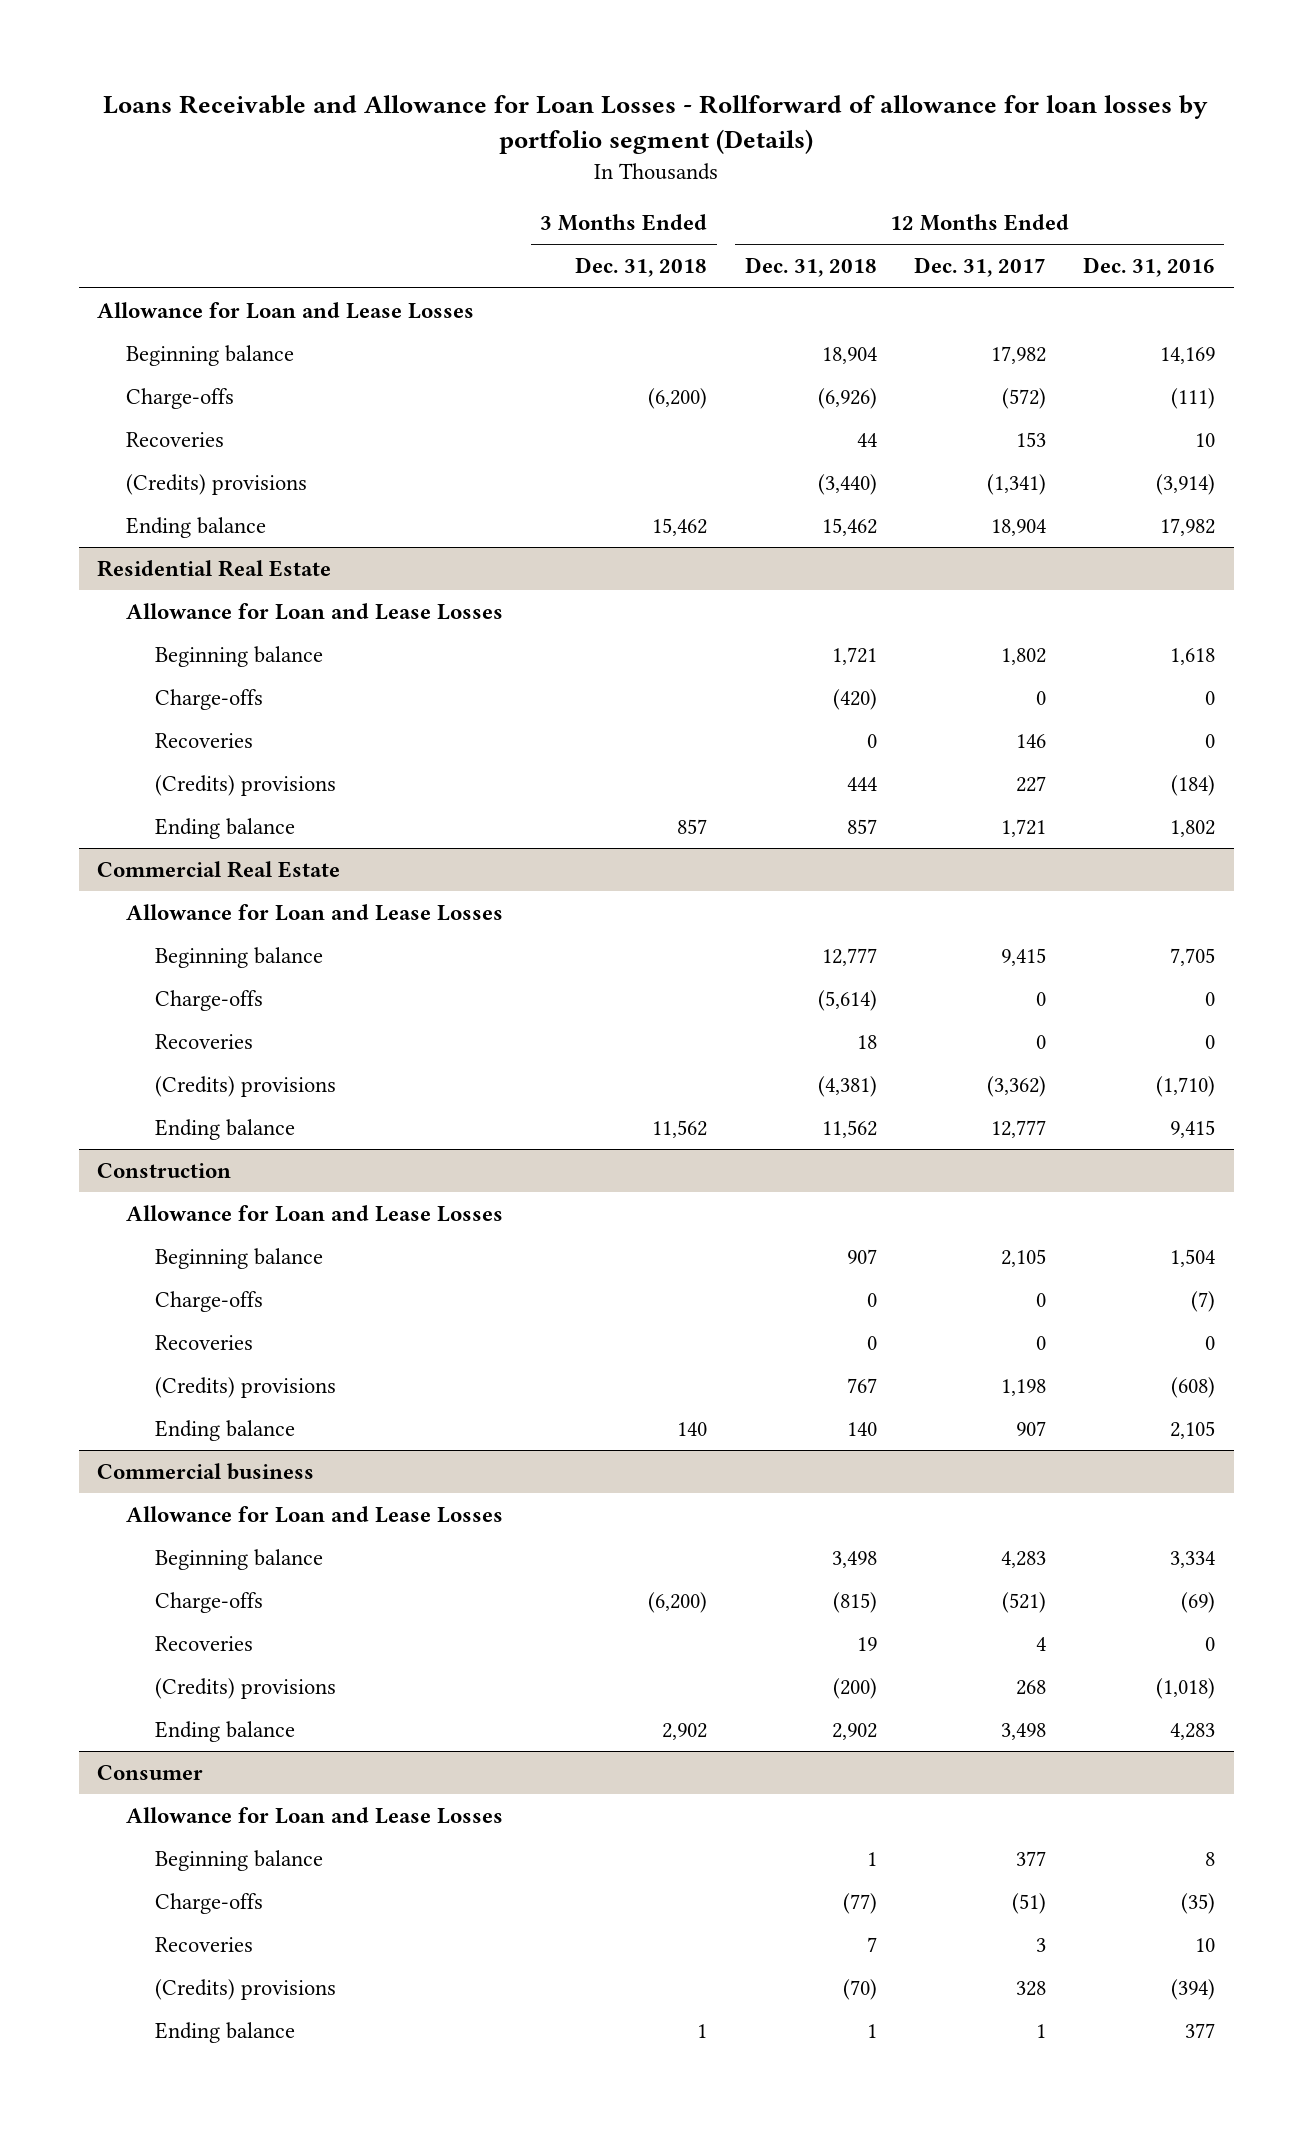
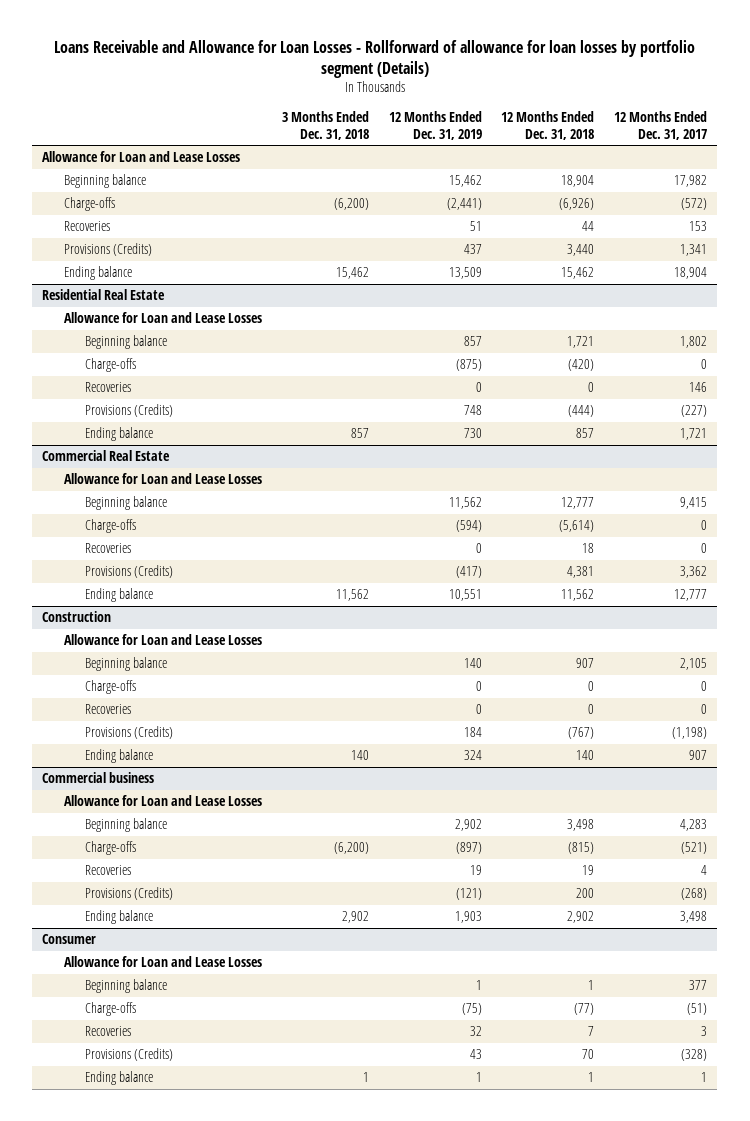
- | 3 Months Ended Dec. 31, 2018 | 12 Months Ended Dec. 31, 2018 | 12 Months Ended Dec. 31, 2017 | 12 Months Ended Dec. 31, 2016
+ | 3 Months Ended Dec. 31, 2018 | 12 Months Ended Dec. 31, 2019 | 12 Months Ended Dec. 31, 2018 | 12 Months Ended Dec. 31, 2017
- (Credits) provisions | | (3,440) | (1,341) | (3,914)
+ Provisions (Credits) | | 437 | 3,440 | 1,341
@ Residential Real Estate
- (Credits) provisions | | 444 | 227 | (184)
+ Provisions (Credits) | | 748 | (444) | (227)
@ Commercial Real Estate
- (Credits) provisions | | (4,381) | (3,362) | (1,710)
+ Provisions (Credits) | | (417) | 4,381 | 3,362
@ Construction
- (Credits) provisions | | 767 | 1,198 | (608)
+ Provisions (Credits) | | 184 | (767) | (1,198)
@ Commercial business
- (Credits) provisions | | (200) | 268 | (1,018)
+ Provisions (Credits) | | (121) | 200 | (268)
@ Consumer
- (Credits) provisions | | (70) | 328 | (394)
+ Provisions (Credits) | | 43 | 70 | (328)

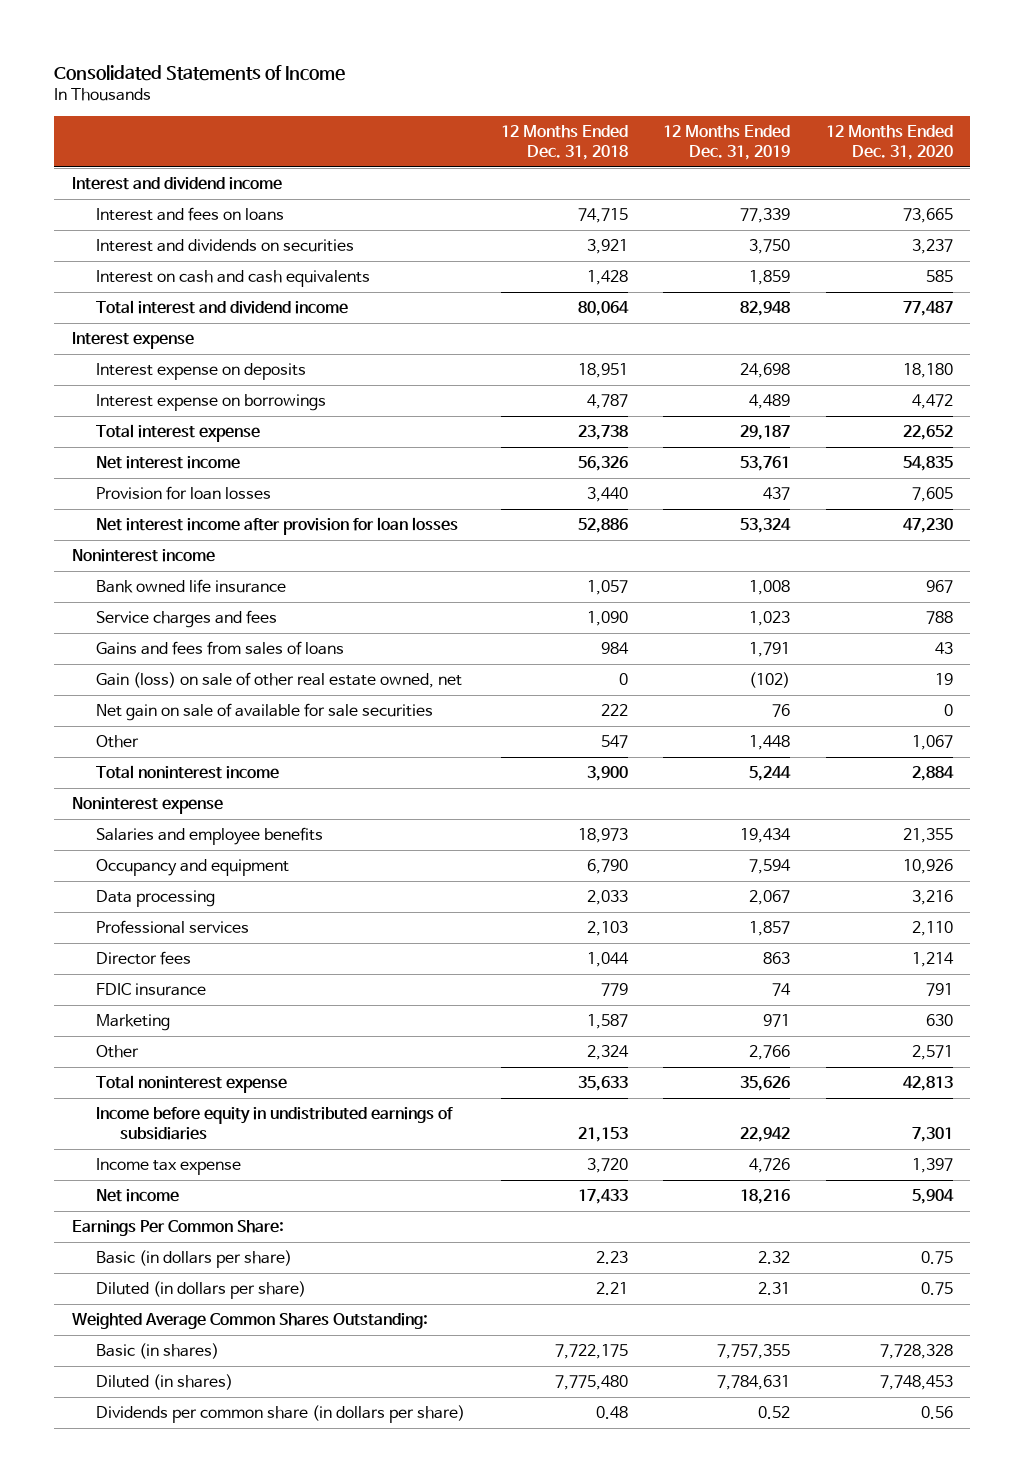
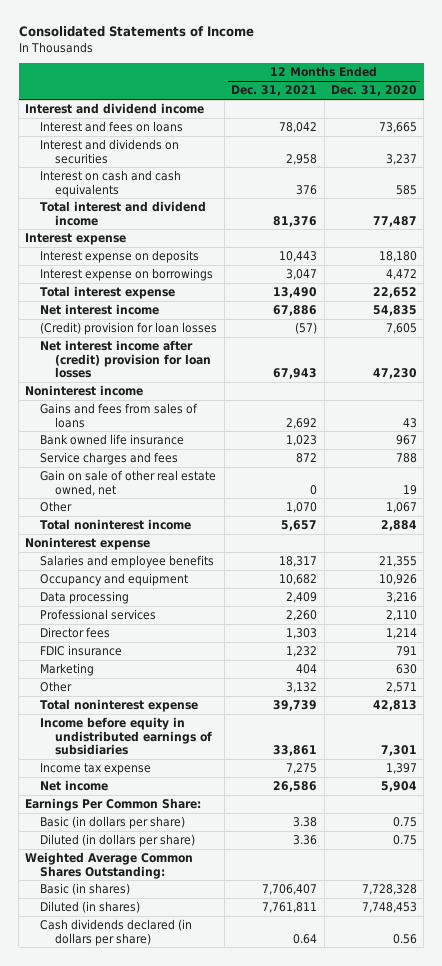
- | 12 Months Ended Dec. 31, 2018 | 12 Months Ended Dec. 31, 2019 | 12 Months Ended Dec. 31, 2020
+ | 12 Months Ended Dec. 31, 2021 | 12 Months Ended Dec. 31, 2020
- Provision for loan losses | 3,440 | 437 | 7,605
- Net interest income after provision for loan losses | 52,886 | 53,324 | 47,230
+ (Credit) provision for loan losses | (57) | 7,605
+ Net interest income after (credit) provision for loan losses | 67,943 | 47,230
moved up: Gains and fees from sales of loans | 2,692 | 43
- Gain (loss) on sale of other real estate owned, net | 0 | (102) | 19
- Net gain on sale of available for sale securities | 222 | 76 | 0
+ Gain on sale of other real estate owned, net | 0 | 19
- Dividends per common share (in dollars per share) | 0.48 | 0.52 | 0.56
+ Cash dividends declared (in dollars per share) | 0.64 | 0.56

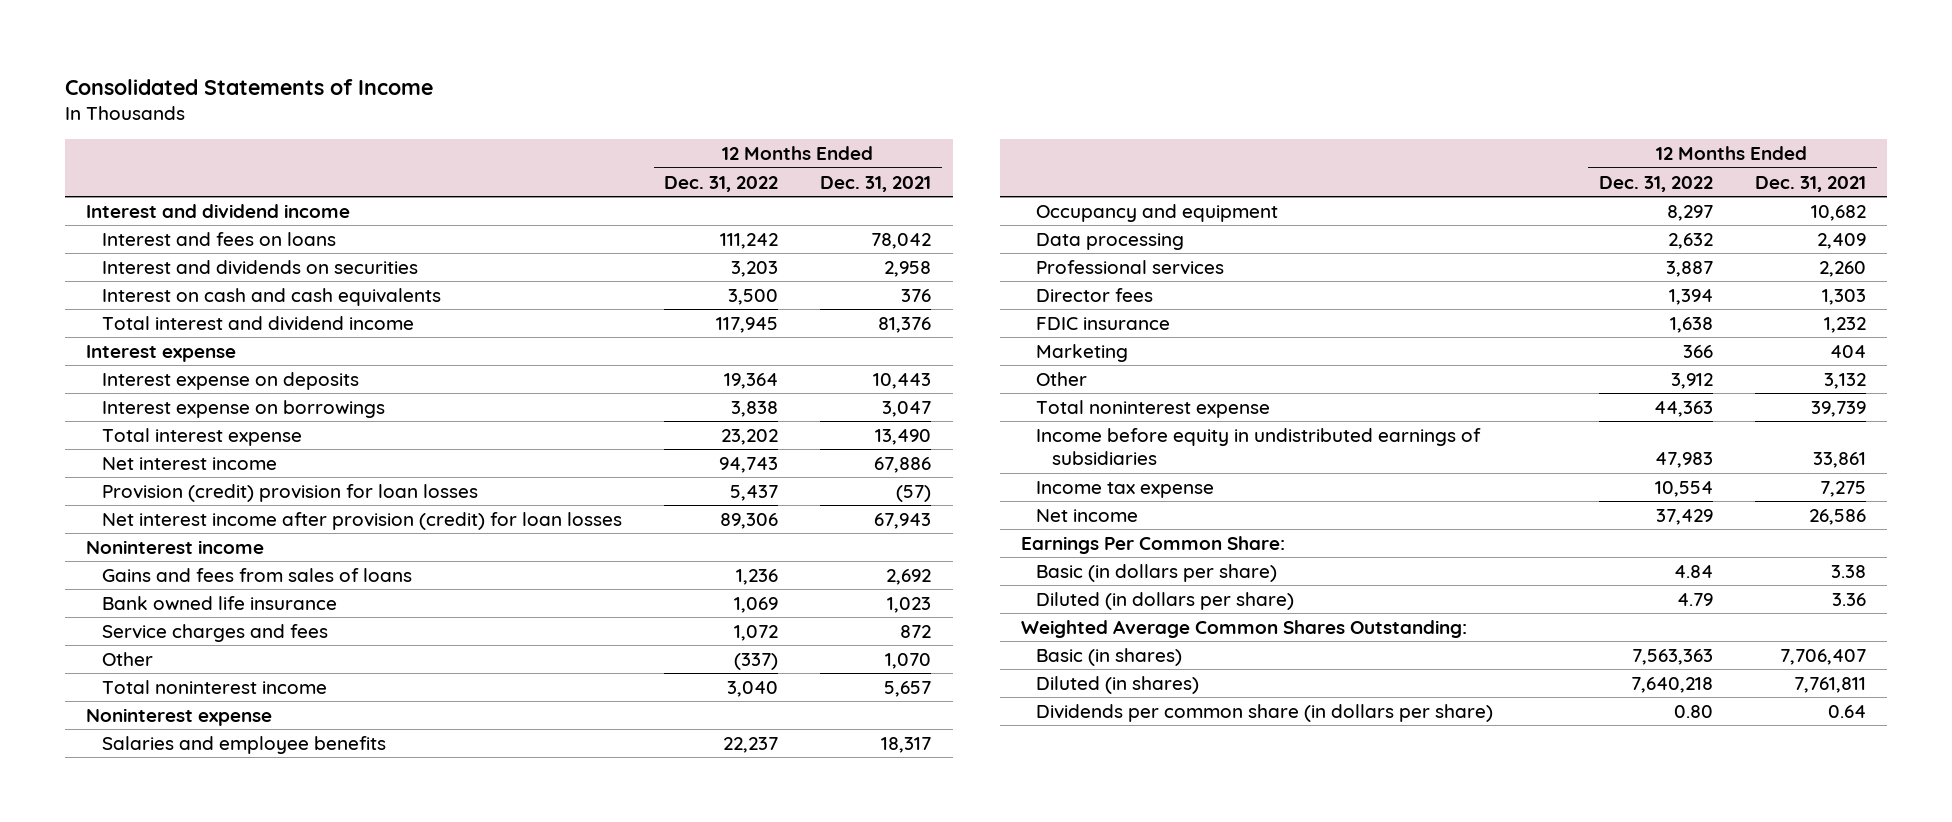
- | 12 Months Ended Dec. 31, 2021 | 12 Months Ended Dec. 31, 2020
+ | 12 Months Ended Dec. 31, 2022 | 12 Months Ended Dec. 31, 2021
- (Credit) provision for loan losses | (57) | 7,605
- Net interest income after (credit) provision for loan losses | 67,943 | 47,230
+ Provision (credit) provision for loan losses | 5,437 | (57)
+ Net interest income after provision (credit) for loan losses | 89,306 | 67,943
- Gain on sale of other real estate owned, net | 0 | 19
- Cash dividends declared (in dollars per share) | 0.64 | 0.56
+ Dividends per common share (in dollars per share) | 0.80 | 0.64

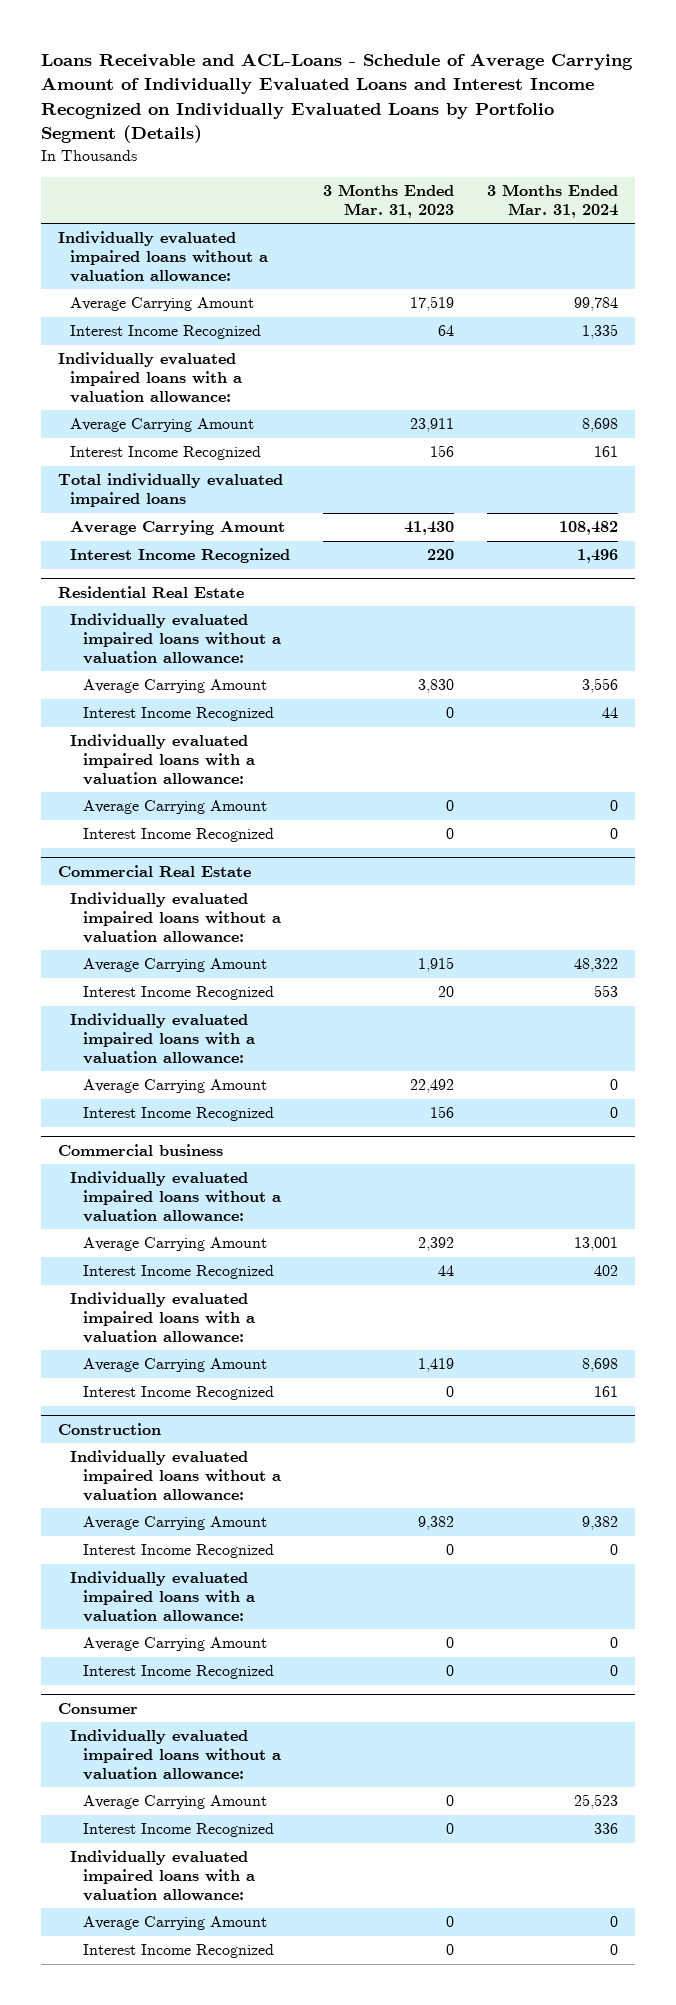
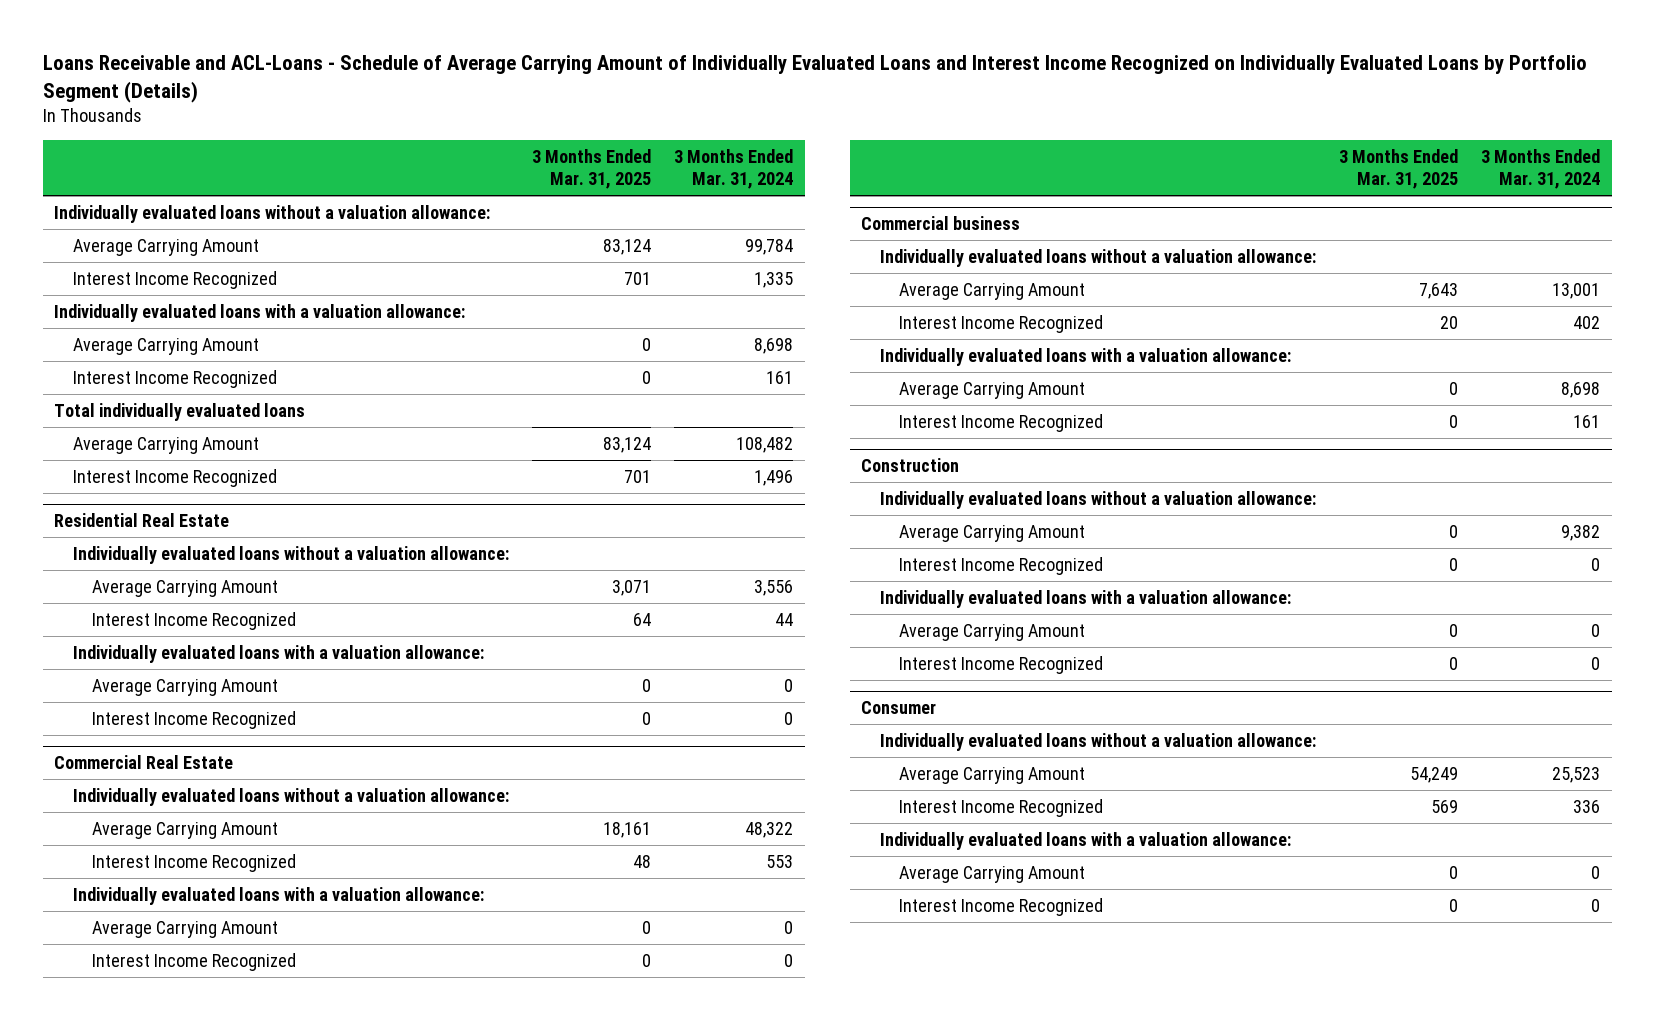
- | 3 Months Ended Mar. 31, 2023 | 3 Months Ended Mar. 31, 2024
+ | 3 Months Ended Mar. 31, 2025 | 3 Months Ended Mar. 31, 2024
- Individually evaluated impaired loans without a valuation allowance:
+ Individually evaluated loans without a valuation allowance:
- Individually evaluated impaired loans with a valuation allowance:
+ Individually evaluated loans with a valuation allowance:
- Total individually evaluated impaired loans
+ Total individually evaluated loans
@ Residential Real Estate
- Individually evaluated impaired loans without a valuation allowance:
+ Individually evaluated loans without a valuation allowance:
- Individually evaluated impaired loans with a valuation allowance:
+ Individually evaluated loans with a valuation allowance:
@ Commercial Real Estate
- Individually evaluated impaired loans without a valuation allowance:
+ Individually evaluated loans without a valuation allowance:
- Individually evaluated impaired loans with a valuation allowance:
+ Individually evaluated loans with a valuation allowance:
@ Commercial business
- Individually evaluated impaired loans without a valuation allowance:
+ Individually evaluated loans without a valuation allowance:
- Individually evaluated impaired loans with a valuation allowance:
+ Individually evaluated loans with a valuation allowance:
@ Construction
- Individually evaluated impaired loans without a valuation allowance:
+ Individually evaluated loans without a valuation allowance:
- Individually evaluated impaired loans with a valuation allowance:
+ Individually evaluated loans with a valuation allowance:
@ Consumer
- Individually evaluated impaired loans without a valuation allowance:
+ Individually evaluated loans without a valuation allowance:
- Individually evaluated impaired loans with a valuation allowance:
+ Individually evaluated loans with a valuation allowance:

